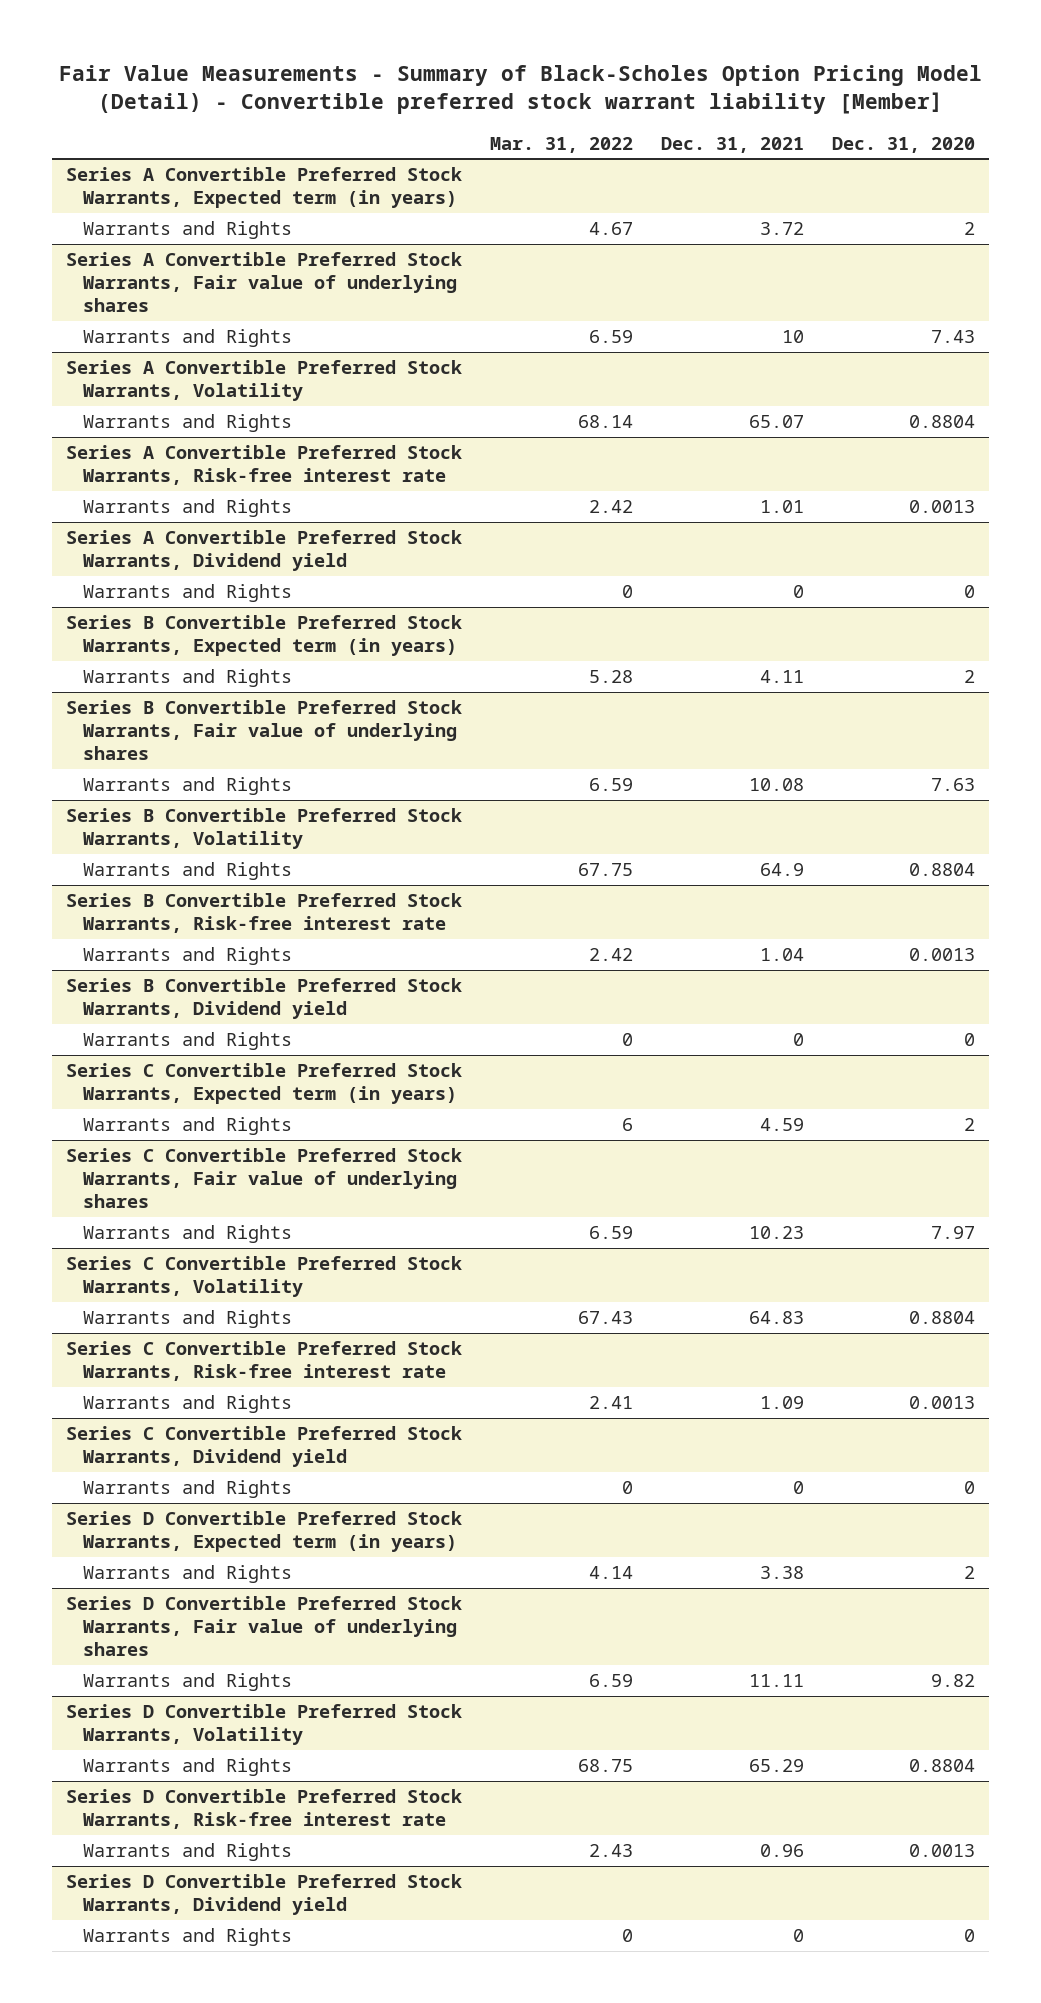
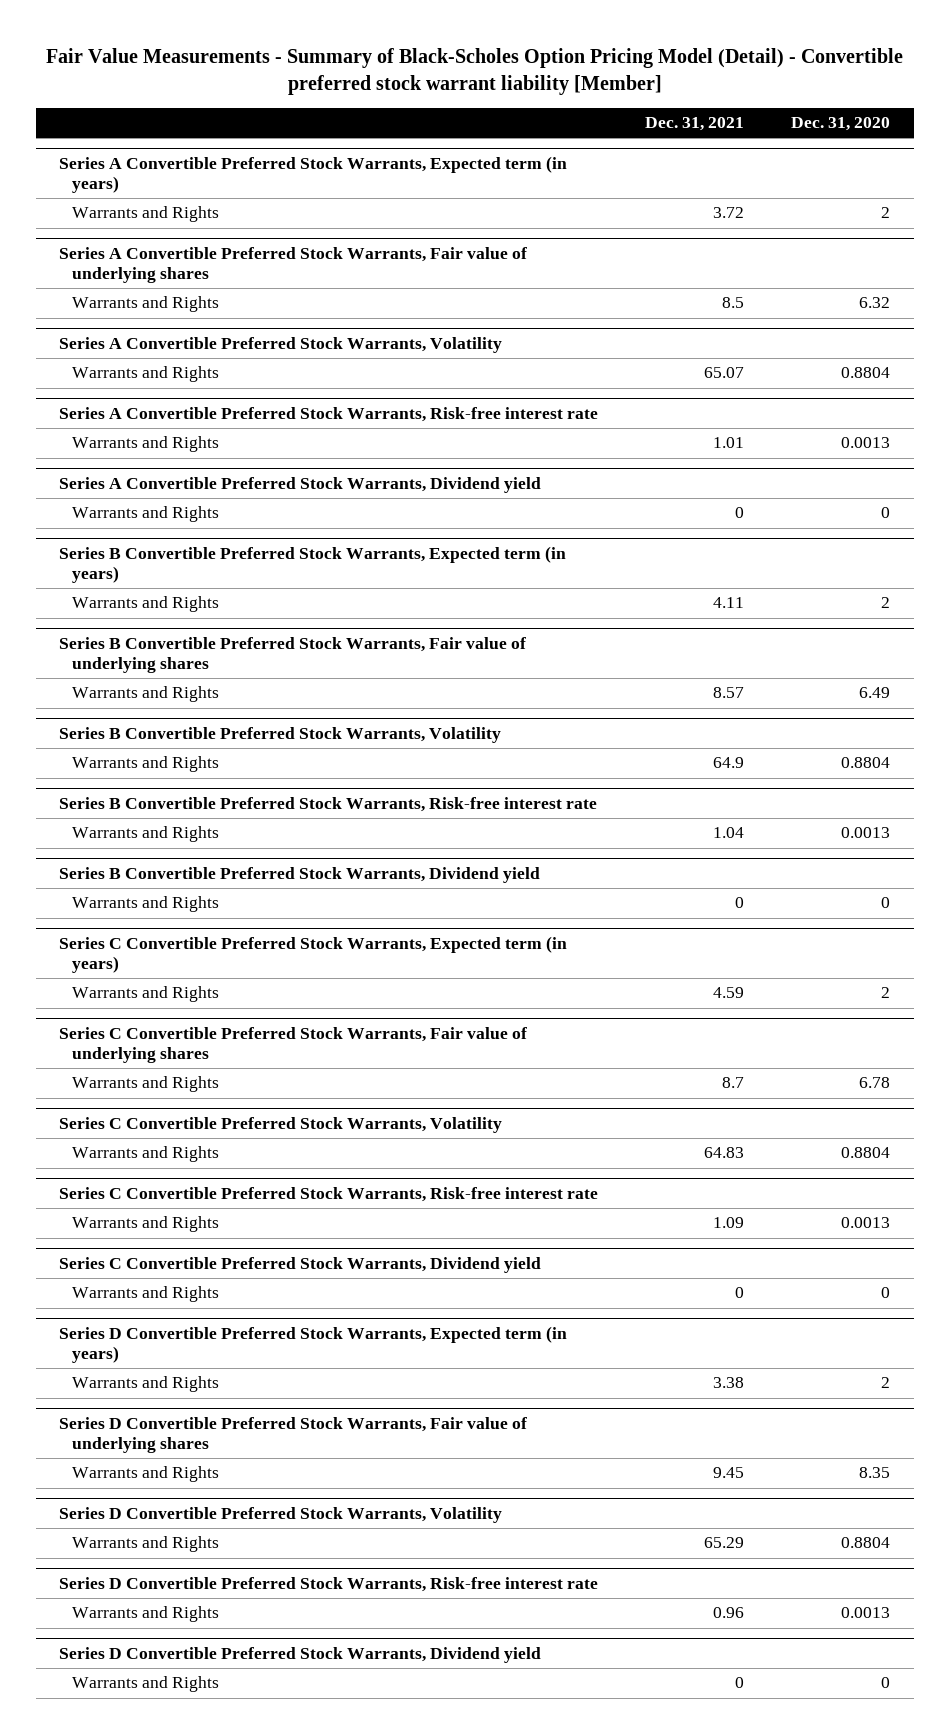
- | Mar. 31, 2022 | Dec. 31, 2021 | Dec. 31, 2020
+ | Dec. 31, 2021 | Dec. 31, 2020
@ Series A Convertible Preferred Stock Warrants, Fair value of underlying shares
- Warrants and Rights | 6.59 | 10 | 7.43
+ Warrants and Rights | 8.5 | 6.32
@ Series B Convertible Preferred Stock Warrants, Fair value of underlying shares
- Warrants and Rights | 6.59 | 10.08 | 7.63
+ Warrants and Rights | 8.57 | 6.49
@ Series C Convertible Preferred Stock Warrants, Fair value of underlying shares
- Warrants and Rights | 6.59 | 10.23 | 7.97
+ Warrants and Rights | 8.7 | 6.78
@ Series D Convertible Preferred Stock Warrants, Fair value of underlying shares
- Warrants and Rights | 6.59 | 11.11 | 9.82
+ Warrants and Rights | 9.45 | 8.35

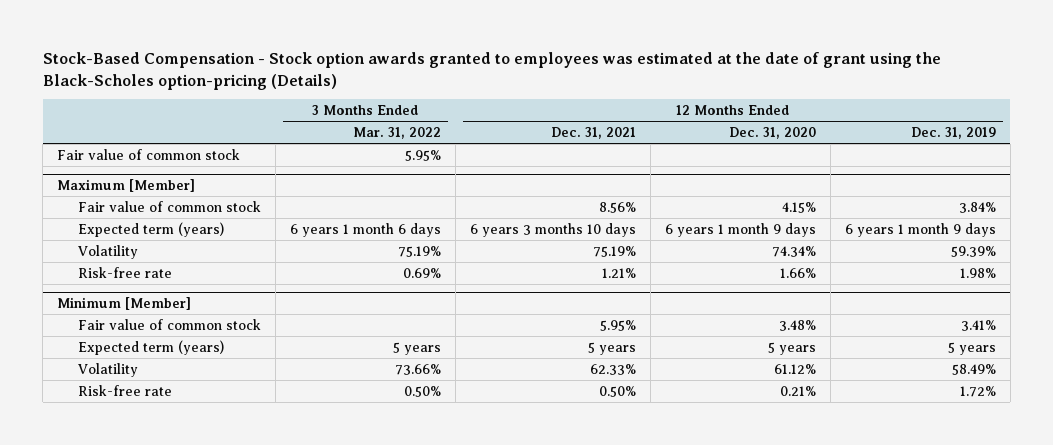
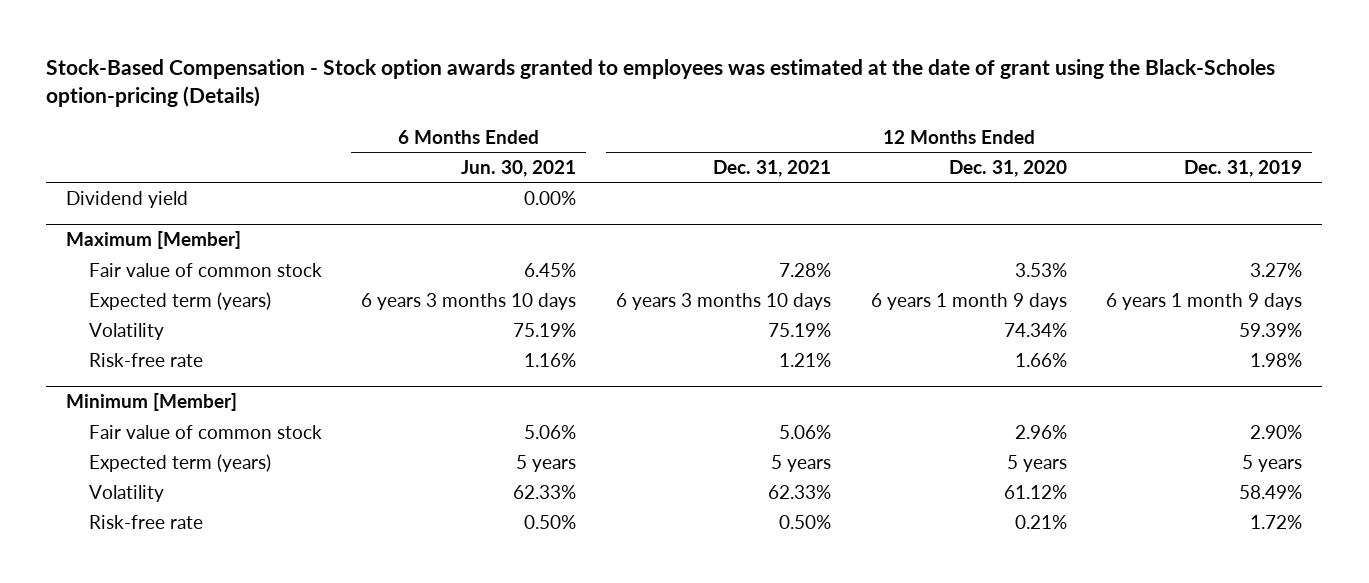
- | 3 Months Ended Mar. 31, 2022 | 12 Months Ended Dec. 31, 2021 | 12 Months Ended Dec. 31, 2020 | 12 Months Ended Dec. 31, 2019
+ | 6 Months Ended Jun. 30, 2021 | 12 Months Ended Dec. 31, 2021 | 12 Months Ended Dec. 31, 2020 | 12 Months Ended Dec. 31, 2019
- Fair value of common stock | 5.95% | | |
+ Dividend yield | 0.00% | | |
@ Maximum [Member]
- Fair value of common stock | | 8.56% | 4.15% | 3.84%
+ Fair value of common stock | 6.45% | 7.28% | 3.53% | 3.27%
@ Minimum [Member]
- Fair value of common stock | | 5.95% | 3.48% | 3.41%
+ Fair value of common stock | 5.06% | 5.06% | 2.96% | 2.90%

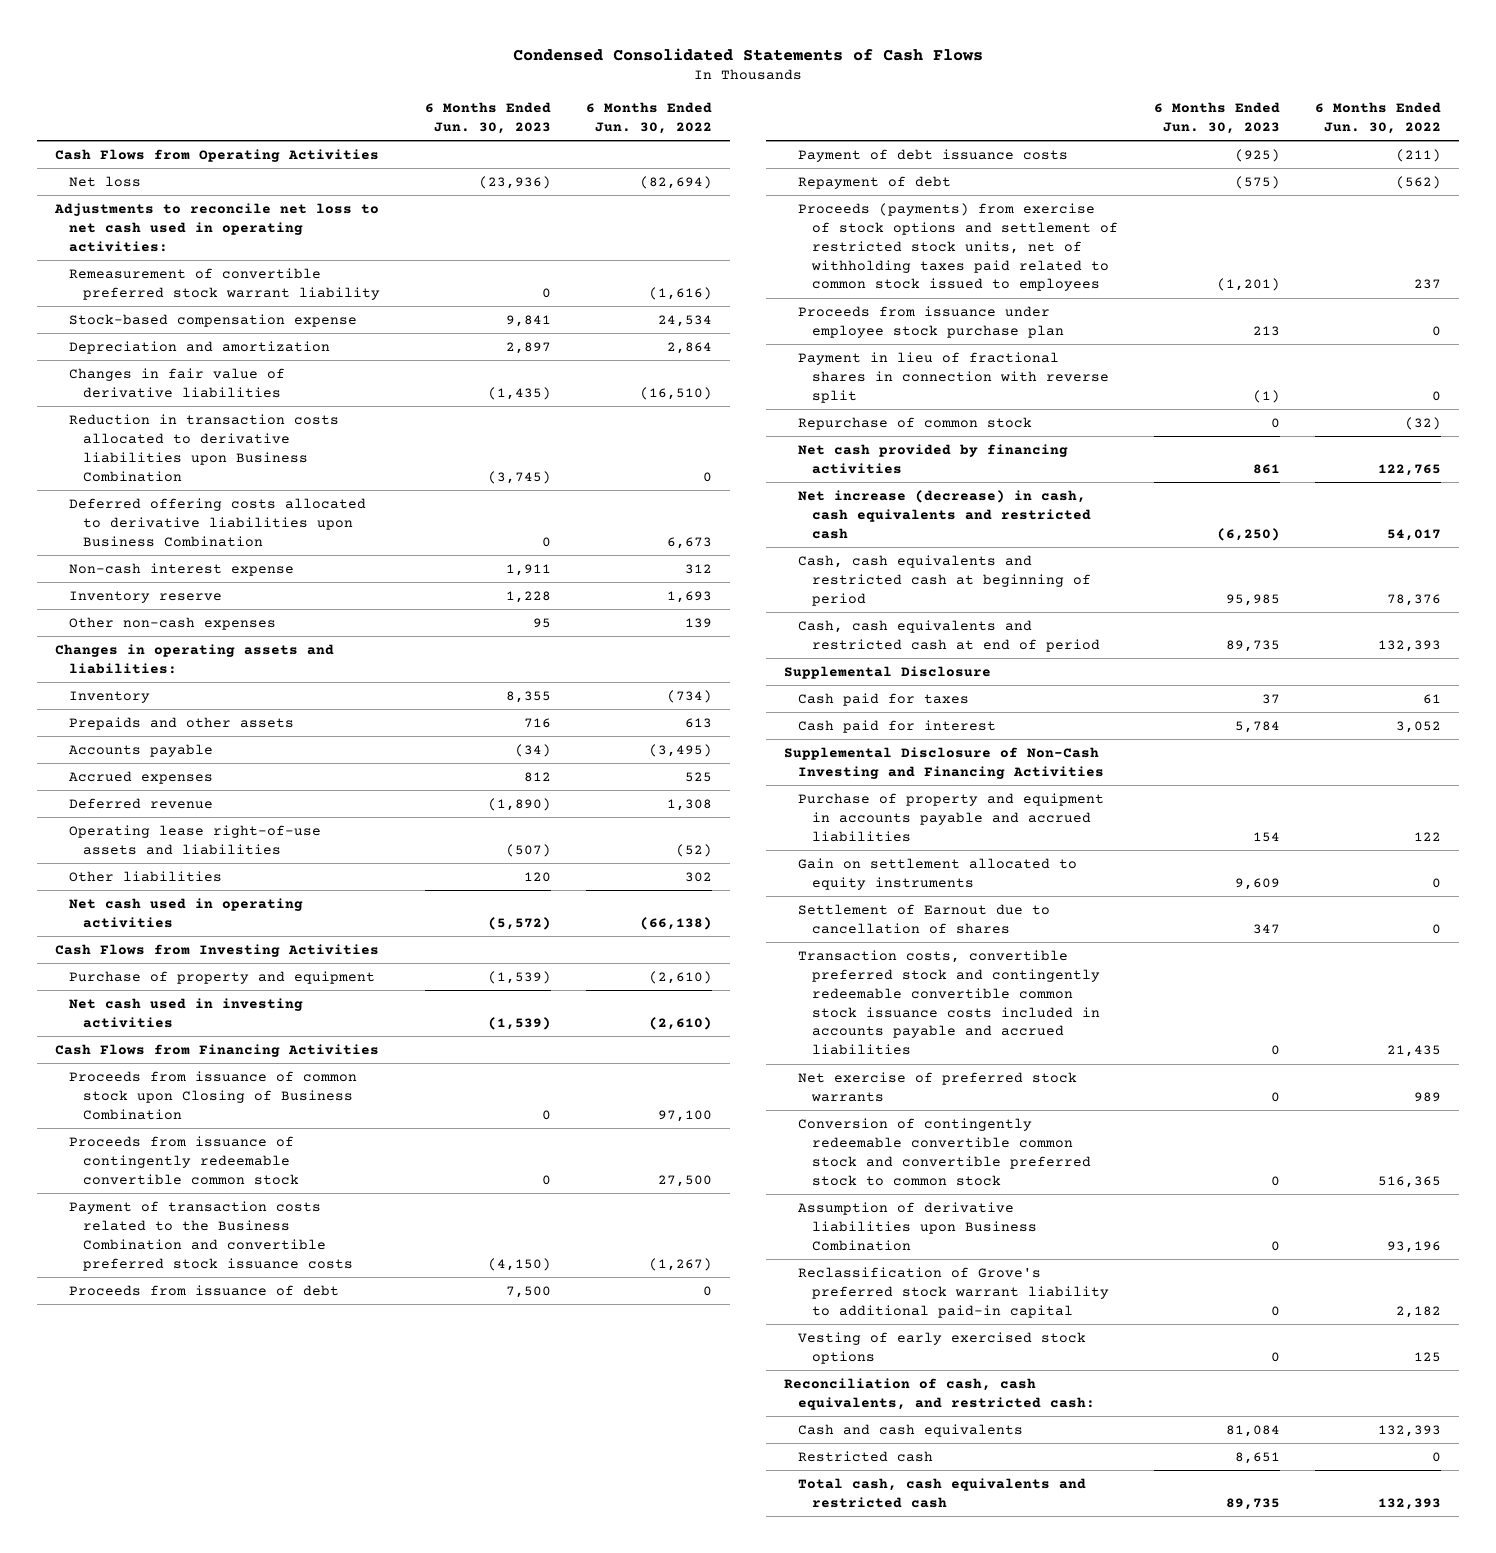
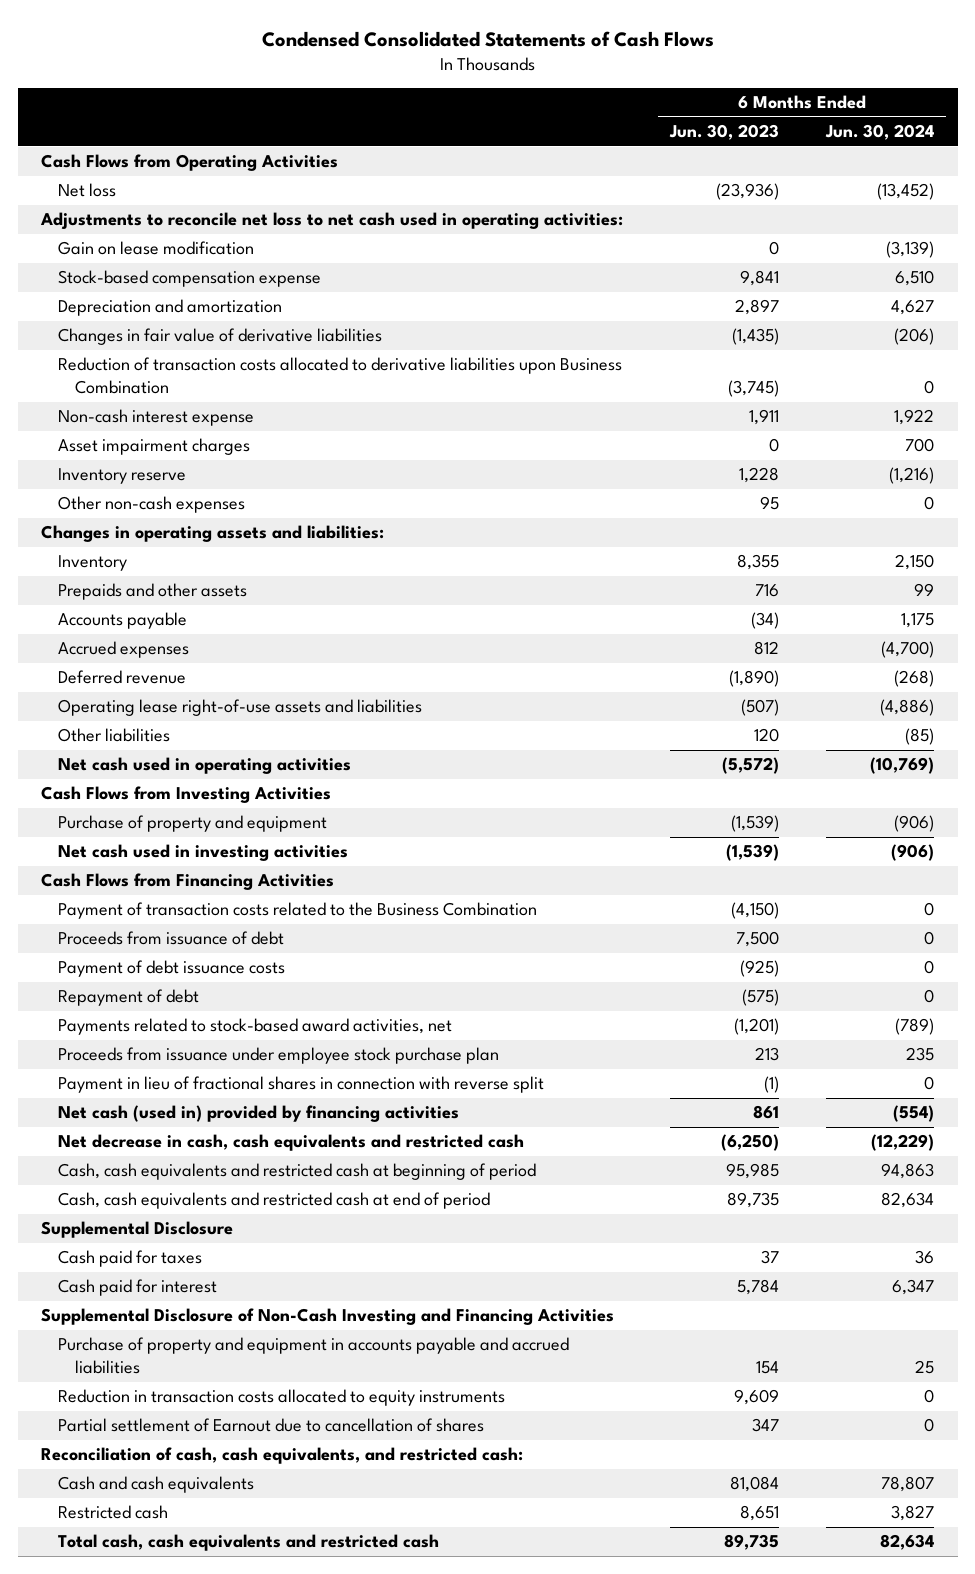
- | 6 Months Ended Jun. 30, 2023 | 6 Months Ended Jun. 30, 2022
+ | 6 Months Ended Jun. 30, 2023 | 6 Months Ended Jun. 30, 2024
- Remeasurement of convertible preferred stock warrant liability | 0 | (1,616)
+ Gain on lease modification | 0 | (3,139)
- Reduction in transaction costs allocated to derivative liabilities upon Business Combination | (3,745) | 0
- Deferred offering costs allocated to derivative liabilities upon Business Combination | 0 | 6,673
+ Reduction of transaction costs allocated to derivative liabilities upon Business Combination | (3,745) | 0
+ Asset impairment charges | 0 | 700
- Proceeds from issuance of common stock upon Closing of Business Combination | 0 | 97,100
- Proceeds from issuance of contingently redeemable convertible common stock | 0 | 27,500
- Payment of transaction costs related to the Business Combination and convertible preferred stock issuance costs | (4,150) | (1,267)
+ Payment of transaction costs related to the Business Combination | (4,150) | 0
- Proceeds (payments) from exercise of stock options and settlement of restricted stock units, net of withholding taxes paid related to common stock issued to employees | (1,201) | 237
+ Payments related to stock-based award activities, net | (1,201) | (789)
- Repurchase of common stock | 0 | (32)
- Net cash provided by financing activities | 861 | 122,765
- Net increase (decrease) in cash, cash equivalents and restricted cash | (6,250) | 54,017
+ Net cash (used in) provided by financing activities | 861 | (554)
+ Net decrease in cash, cash equivalents and restricted cash | (6,250) | (12,229)
- Gain on settlement allocated to equity instruments | 9,609 | 0
- Settlement of Earnout due to cancellation of shares | 347 | 0
- Transaction costs, convertible preferred stock and contingently redeemable convertible common stock issuance costs included in accounts payable and accrued liabilities | 0 | 21,435
- Net exercise of preferred stock warrants | 0 | 989
- Conversion of contingently redeemable convertible common stock and convertible preferred stock to common stock | 0 | 516,365
- Assumption of derivative liabilities upon Business Combination | 0 | 93,196
- Reclassification of Grove's preferred stock warrant liability to additional paid-in capital | 0 | 2,182
- Vesting of early exercised stock options | 0 | 125
+ Reduction in transaction costs allocated to equity instruments | 9,609 | 0
+ Partial settlement of Earnout due to cancellation of shares | 347 | 0

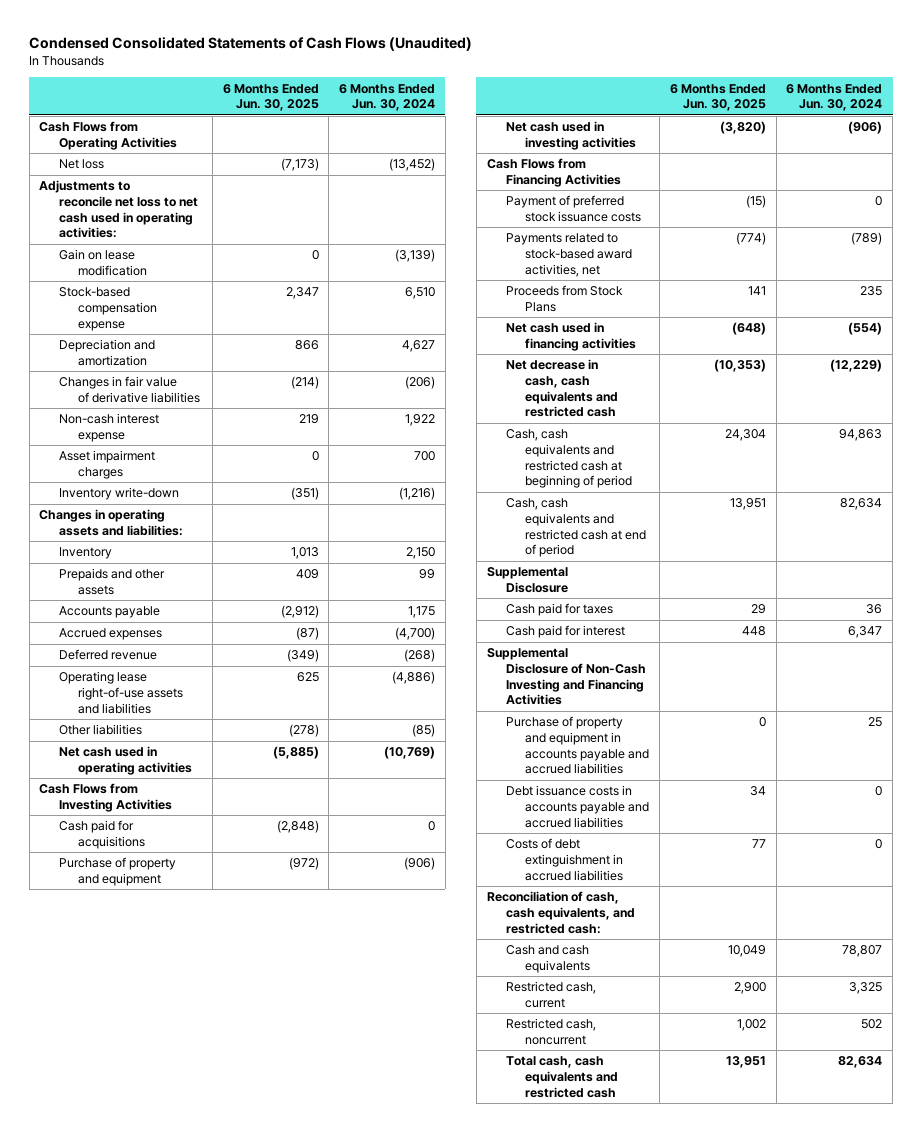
- Condensed Consolidated Statements of Cash Flows
+ Condensed Consolidated Statements of Cash Flows (Unaudited)
- | 6 Months Ended Jun. 30, 2023 | 6 Months Ended Jun. 30, 2024
+ | 6 Months Ended Jun. 30, 2025 | 6 Months Ended Jun. 30, 2024
- Reduction of transaction costs allocated to derivative liabilities upon Business Combination | (3,745) | 0
- Inventory reserve | 1,228 | (1,216)
- Other non-cash expenses | 95 | 0
+ Inventory write-down | (351) | (1,216)
+ Cash paid for acquisitions | (2,848) | 0
- Payment of transaction costs related to the Business Combination | (4,150) | 0
- Proceeds from issuance of debt | 7,500 | 0
- Payment of debt issuance costs | (925) | 0
- Repayment of debt | (575) | 0
+ Payment of preferred stock issuance costs | (15) | 0
- Proceeds from issuance under employee stock purchase plan | 213 | 235
- Payment in lieu of fractional shares in connection with reverse split | (1) | 0
- Net cash (used in) provided by financing activities | 861 | (554)
+ Proceeds from Stock Plans | 141 | 235
+ Net cash used in financing activities | (648) | (554)
- Reduction in transaction costs allocated to equity instruments | 9,609 | 0
- Partial settlement of Earnout due to cancellation of shares | 347 | 0
+ Debt issuance costs in accounts payable and accrued liabilities | 34 | 0
+ Costs of debt extinguishment in accrued liabilities | 77 | 0
- Restricted cash | 8,651 | 3,827
+ Restricted cash, current | 2,900 | 3,325
+ Restricted cash, noncurrent | 1,002 | 502

